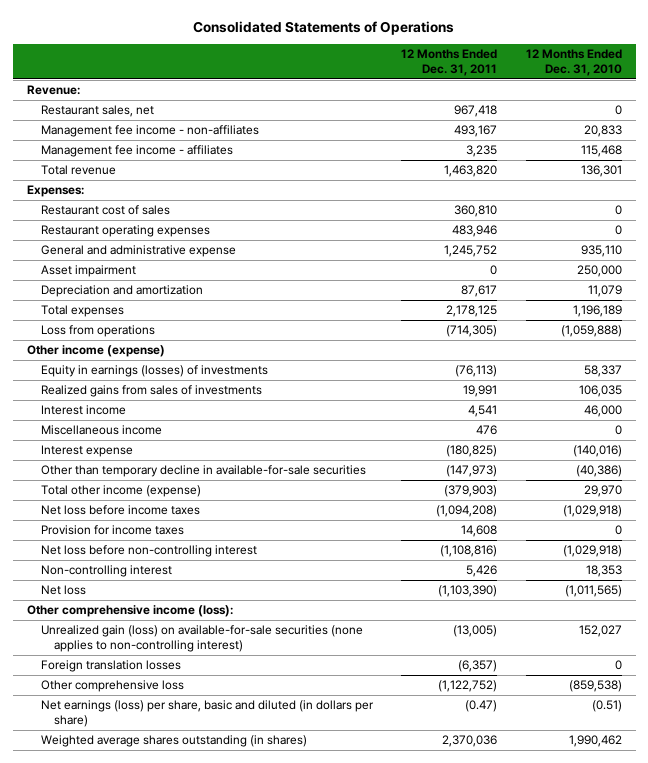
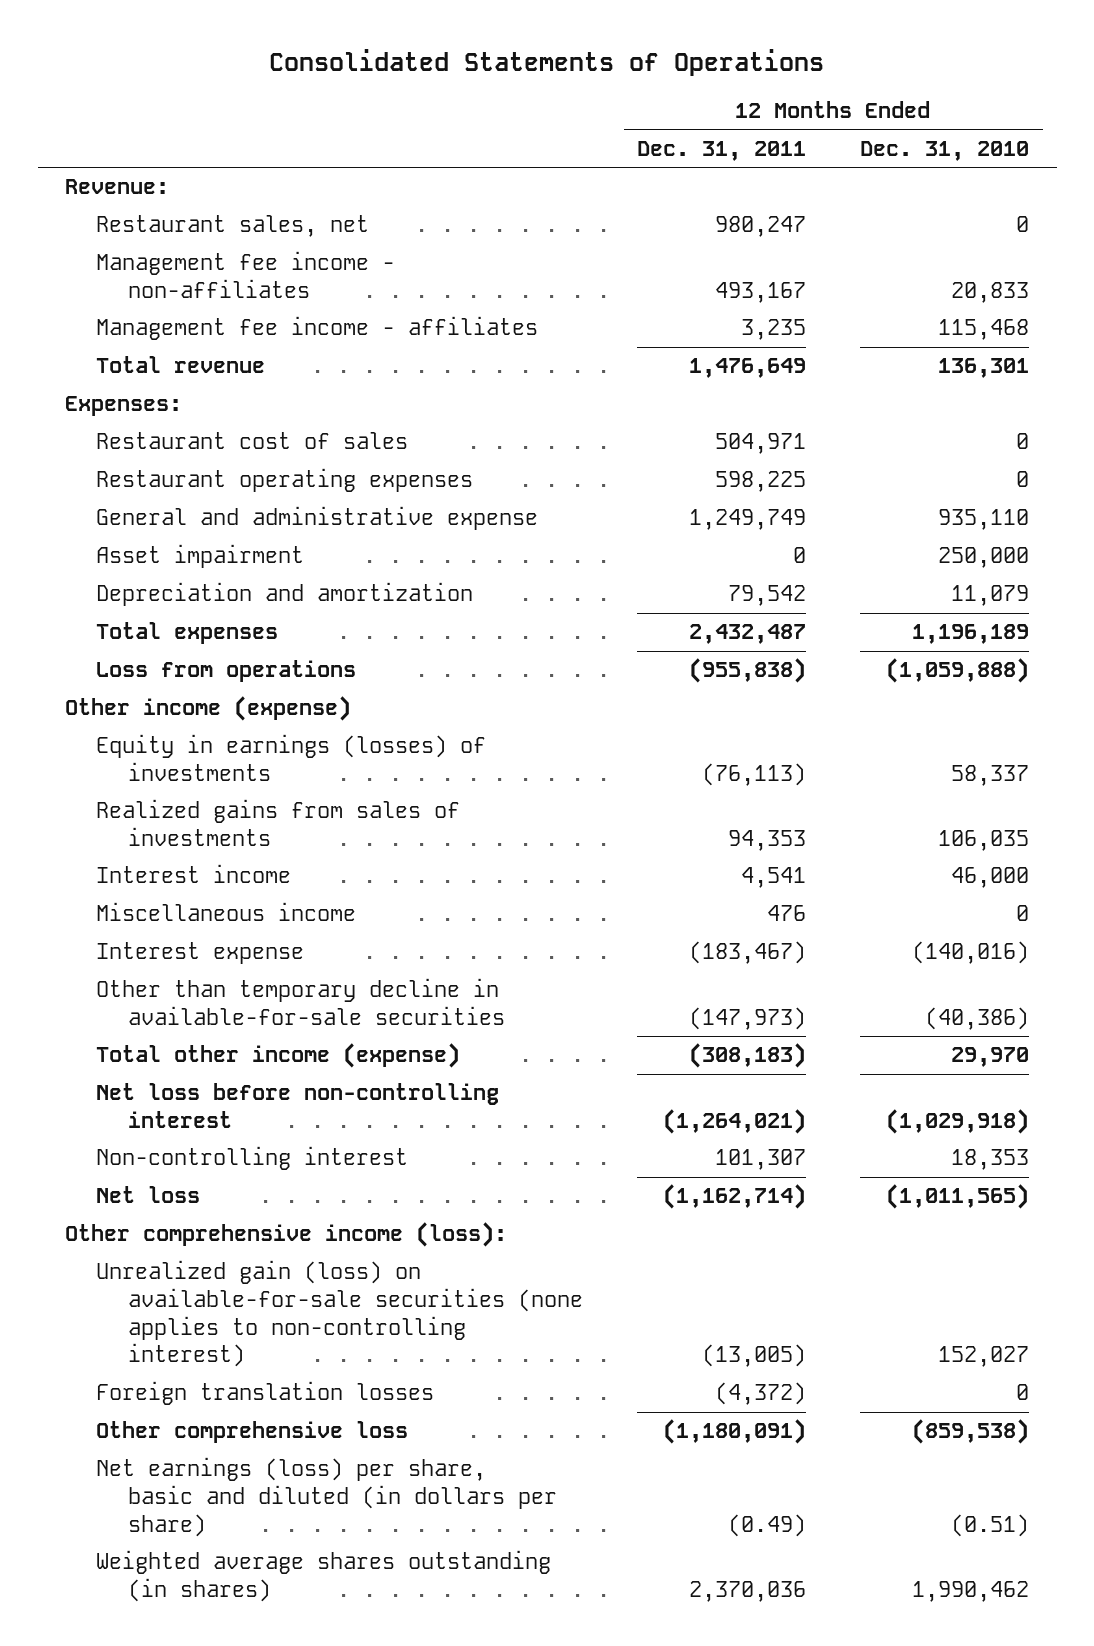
- Restaurant sales, net | 967,418 | 0
+ Restaurant sales, net | 980,247 | 0
- Total revenue | 1,463,820 | 136,301
+ Total revenue | 1,476,649 | 136,301
- Restaurant cost of sales | 360,810 | 0
- Restaurant operating expenses | 483,946 | 0
- General and administrative expense | 1,245,752 | 935,110
+ Restaurant cost of sales | 504,971 | 0
+ Restaurant operating expenses | 598,225 | 0
+ General and administrative expense | 1,249,749 | 935,110
- Depreciation and amortization | 87,617 | 11,079
- Total expenses | 2,178,125 | 1,196,189
- Loss from operations | (714,305) | (1,059,888)
+ Depreciation and amortization | 79,542 | 11,079
+ Total expenses | 2,432,487 | 1,196,189
+ Loss from operations | (955,838) | (1,059,888)
- Realized gains from sales of investments | 19,991 | 106,035
+ Realized gains from sales of investments | 94,353 | 106,035
- Interest expense | (180,825) | (140,016)
+ Interest expense | (183,467) | (140,016)
- Total other income (expense) | (379,903) | 29,970
- Net loss before income taxes | (1,094,208) | (1,029,918)
- Provision for income taxes | 14,608 | 0
- Net loss before non-controlling interest | (1,108,816) | (1,029,918)
- Non-controlling interest | 5,426 | 18,353
- Net loss | (1,103,390) | (1,011,565)
+ Total other income (expense) | (308,183) | 29,970
+ Net loss before non-controlling interest | (1,264,021) | (1,029,918)
+ Non-controlling interest | 101,307 | 18,353
+ Net loss | (1,162,714) | (1,011,565)
- Foreign translation losses | (6,357) | 0
- Other comprehensive loss | (1,122,752) | (859,538)
- Net earnings (loss) per share, basic and diluted (in dollars per share) | (0.47) | (0.51)
+ Foreign translation losses | (4,372) | 0
+ Other comprehensive loss | (1,180,091) | (859,538)
+ Net earnings (loss) per share, basic and diluted (in dollars per share) | (0.49) | (0.51)

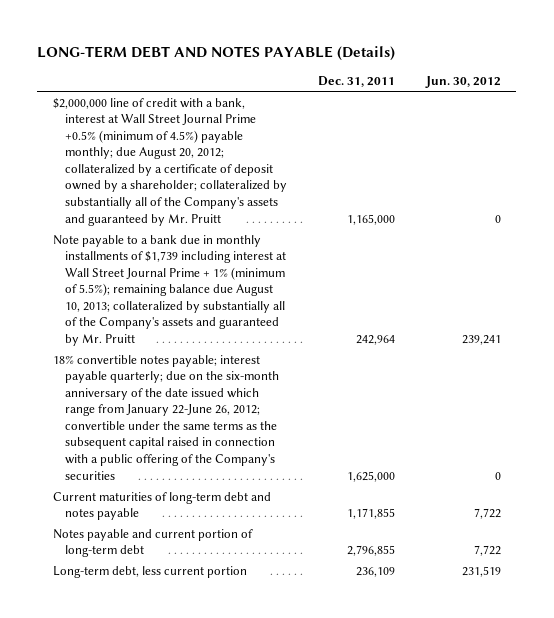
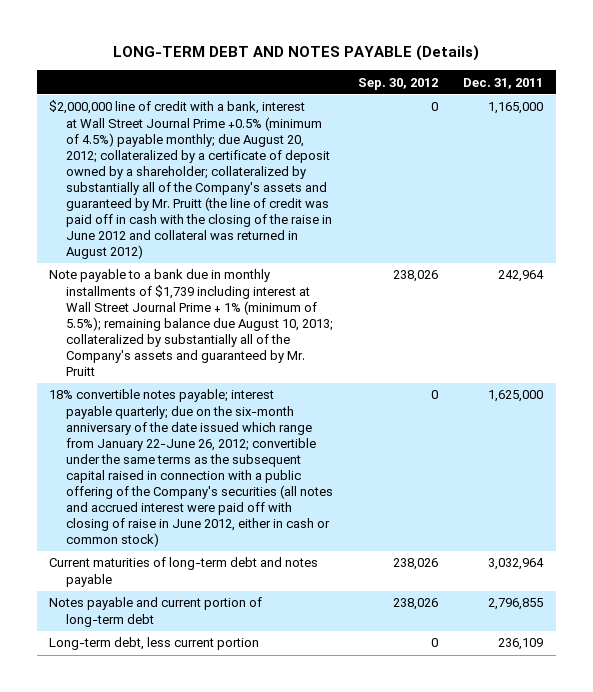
- | Dec. 31, 2011 | Jun. 30, 2012
+ | Sep. 30, 2012 | Dec. 31, 2011
- $2,000,000 line of credit with a bank, interest at Wall Street Journal Prime +0.5% (minimum of 4.5%) payable monthly; due August 20, 2012; collateralized by a certificate of deposit owned by a shareholder; collateralized by substantially all of the Company's assets and guaranteed by Mr. Pruitt | 1,165,000 | 0
+ $2,000,000 line of credit with a bank, interest at Wall Street Journal Prime +0.5% (minimum of 4.5%) payable monthly; due August 20, 2012; collateralized by a certificate of deposit owned by a shareholder; collateralized by substantially all of the Company's assets and guaranteed by Mr. Pruitt (the line of credit was paid off in cash with the closing of the raise in June 2012 and collateral was returned in August 2012) | 0 | 1,165,000
- 18% convertible notes payable; interest payable quarterly; due on the six-month anniversary of the date issued which range from January 22-June 26, 2012; convertible under the same terms as the subsequent capital raised in connection with a public offering of the Company's securities | 1,625,000 | 0
- Current maturities of long-term debt and notes payable | 1,171,855 | 7,722
+ 18% convertible notes payable; interest payable quarterly; due on the six-month anniversary of the date issued which range from January 22-June 26, 2012; convertible under the same terms as the subsequent capital raised in connection with a public offering of the Company's securities (all notes and accrued interest were paid off with closing of raise in June 2012, either in cash or common stock) | 0 | 1,625,000
+ Current maturities of long-term debt and notes payable | 238,026 | 3,032,964

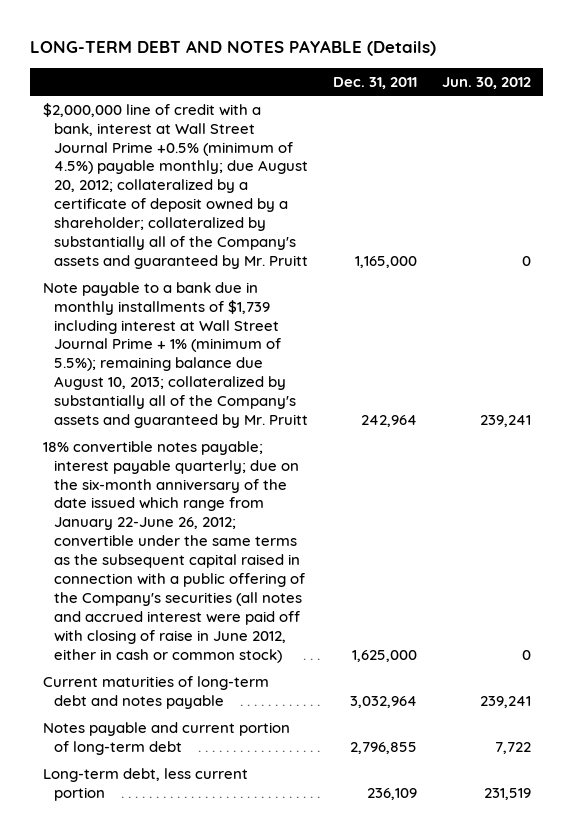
- | Sep. 30, 2012 | Dec. 31, 2011
+ | Dec. 31, 2011 | Jun. 30, 2012
- $2,000,000 line of credit with a bank, interest at Wall Street Journal Prime +0.5% (minimum of 4.5%) payable monthly; due August 20, 2012; collateralized by a certificate of deposit owned by a shareholder; collateralized by substantially all of the Company's assets and guaranteed by Mr. Pruitt (the line of credit was paid off in cash with the closing of the raise in June 2012 and collateral was returned in August 2012) | 0 | 1,165,000
+ $2,000,000 line of credit with a bank, interest at Wall Street Journal Prime +0.5% (minimum of 4.5%) payable monthly; due August 20, 2012; collateralized by a certificate of deposit owned by a shareholder; collateralized by substantially all of the Company's assets and guaranteed by Mr. Pruitt | 1,165,000 | 0

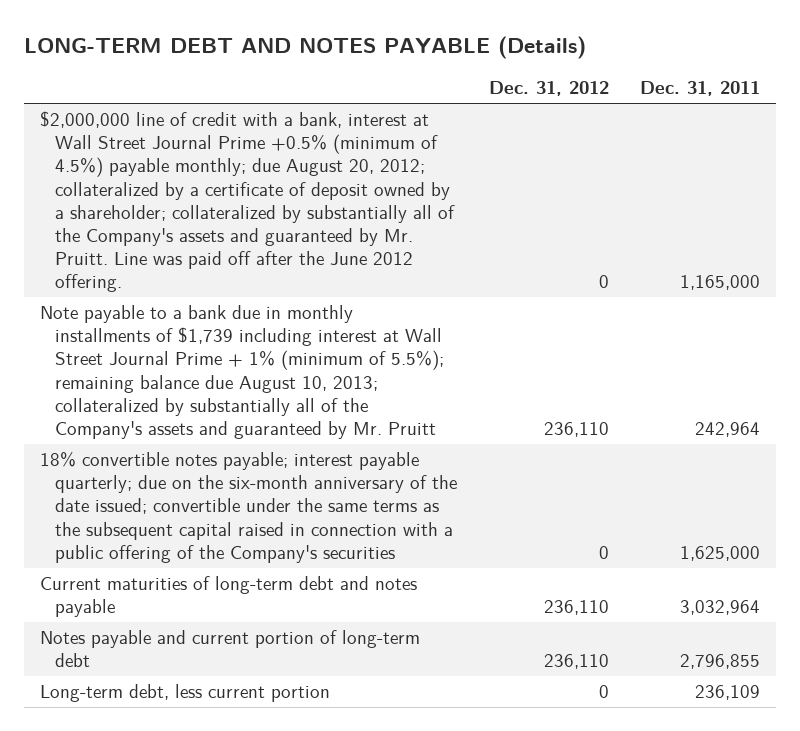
- | Dec. 31, 2011 | Jun. 30, 2012
+ | Dec. 31, 2012 | Dec. 31, 2011
- $2,000,000 line of credit with a bank, interest at Wall Street Journal Prime +0.5% (minimum of 4.5%) payable monthly; due August 20, 2012; collateralized by a certificate of deposit owned by a shareholder; collateralized by substantially all of the Company's assets and guaranteed by Mr. Pruitt | 1,165,000 | 0
+ $2,000,000 line of credit with a bank, interest at Wall Street Journal Prime +0.5% (minimum of 4.5%) payable monthly; due August 20, 2012; collateralized by a certificate of deposit owned by a shareholder; collateralized by substantially all of the Company's assets and guaranteed by Mr. Pruitt. Line was paid off after the June 2012 offering. | 0 | 1,165,000
- 18% convertible notes payable; interest payable quarterly; due on the six-month anniversary of the date issued which range from January 22-June 26, 2012; convertible under the same terms as the subsequent capital raised in connection with a public offering of the Company's securities (all notes and accrued interest were paid off with closing of raise in June 2012, either in cash or common stock) | 1,625,000 | 0
+ 18% convertible notes payable; interest payable quarterly; due on the six-month anniversary of the date issued; convertible under the same terms as the subsequent capital raised in connection with a public offering of the Company's securities | 0 | 1,625,000

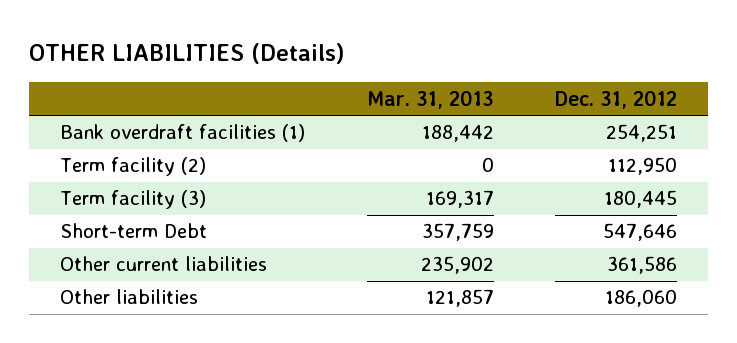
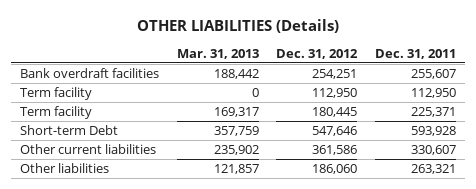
- | Mar. 31, 2013 | Dec. 31, 2012
+ | Mar. 31, 2013 | Dec. 31, 2012 | Dec. 31, 2011
- Bank overdraft facilities (1) | 188,442 | 254,251
- Term facility (2) | 0 | 112,950
- Term facility (3) | 169,317 | 180,445
+ Bank overdraft facilities | 188,442 | 254,251 | 255,607
+ Term facility | 0 | 112,950 | 112,950
+ Term facility | 169,317 | 180,445 | 225,371

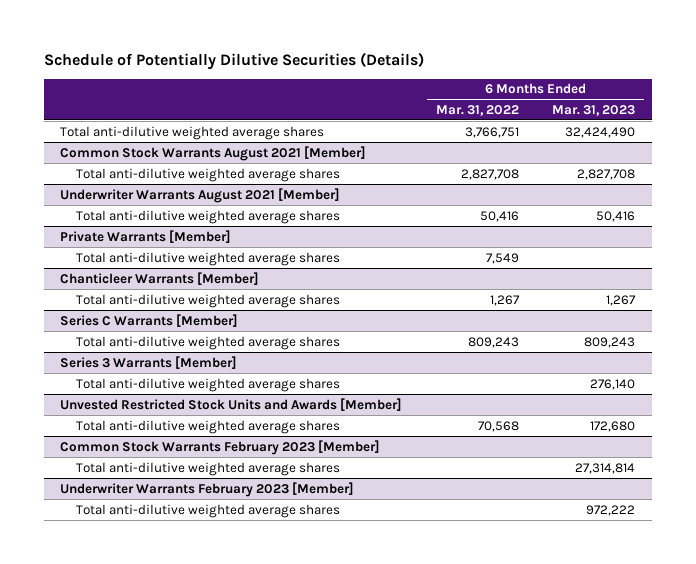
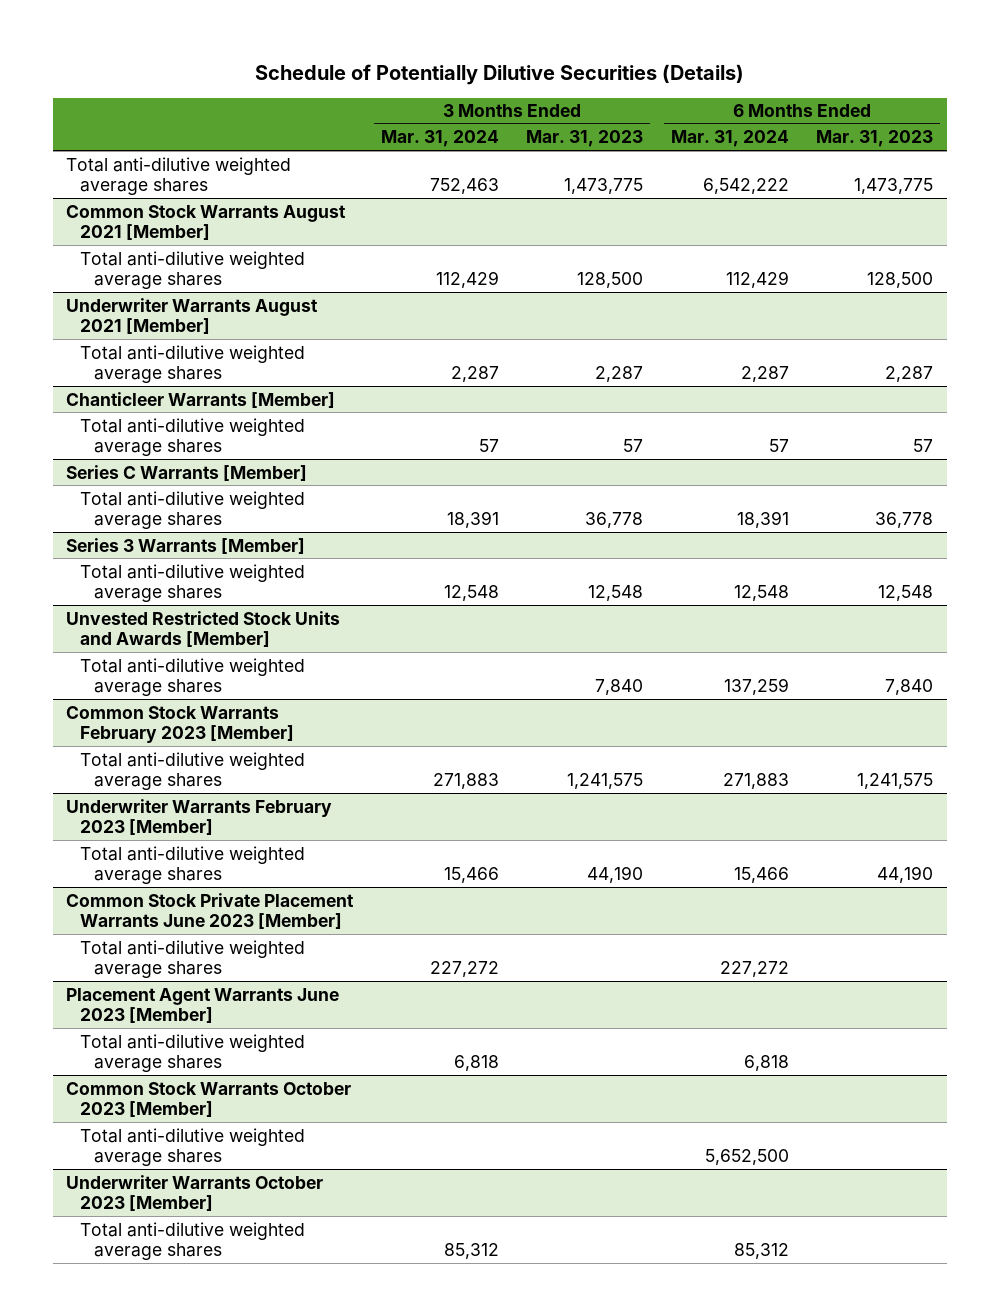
- | 6 Months Ended Mar. 31, 2022 | 6 Months Ended Mar. 31, 2023
+ | 3 Months Ended Mar. 31, 2024 | 3 Months Ended Mar. 31, 2023 | 6 Months Ended Mar. 31, 2024 | 6 Months Ended Mar. 31, 2023
- Total anti-dilutive weighted average shares | 3,766,751 | 32,424,490
+ Total anti-dilutive weighted average shares | 752,463 | 1,473,775 | 6,542,222 | 1,473,775
@ Common Stock Warrants August 2021 [Member]
- Total anti-dilutive weighted average shares | 2,827,708 | 2,827,708
+ Total anti-dilutive weighted average shares | 112,429 | 128,500 | 112,429 | 128,500
@ Underwriter Warrants August 2021 [Member]
- Total anti-dilutive weighted average shares | 50,416 | 50,416
- Private Warrants [Member]
- Total anti-dilutive weighted average shares | 7,549 |
@ Underwriter Warrants August 2021 [Member]
+ Total anti-dilutive weighted average shares | 2,287 | 2,287 | 2,287 | 2,287
@ Chanticleer Warrants [Member]
- Total anti-dilutive weighted average shares | 1,267 | 1,267
+ Total anti-dilutive weighted average shares | 57 | 57 | 57 | 57
@ Series C Warrants [Member]
- Total anti-dilutive weighted average shares | 809,243 | 809,243
+ Total anti-dilutive weighted average shares | 18,391 | 36,778 | 18,391 | 36,778
@ Series 3 Warrants [Member]
- Total anti-dilutive weighted average shares | | 276,140
+ Total anti-dilutive weighted average shares | 12,548 | 12,548 | 12,548 | 12,548
@ Unvested Restricted Stock Units and Awards [Member]
- Total anti-dilutive weighted average shares | 70,568 | 172,680
+ Total anti-dilutive weighted average shares | | 7,840 | 137,259 | 7,840
@ Common Stock Warrants February 2023 [Member]
- Total anti-dilutive weighted average shares | | 27,314,814
+ Total anti-dilutive weighted average shares | 271,883 | 1,241,575 | 271,883 | 1,241,575
@ Underwriter Warrants February 2023 [Member]
- Total anti-dilutive weighted average shares | | 972,222
+ Total anti-dilutive weighted average shares | 15,466 | 44,190 | 15,466 | 44,190
+ Common Stock Private Placement Warrants June 2023 [Member]
+ Total anti-dilutive weighted average shares | 227,272 | | 227,272 |
+ Placement Agent Warrants June 2023 [Member]
+ Total anti-dilutive weighted average shares | 6,818 | | 6,818 |
+ Common Stock Warrants October 2023 [Member]
+ Total anti-dilutive weighted average shares | | | 5,652,500 |
+ Underwriter Warrants October 2023 [Member]
+ Total anti-dilutive weighted average shares | 85,312 | | 85,312 |

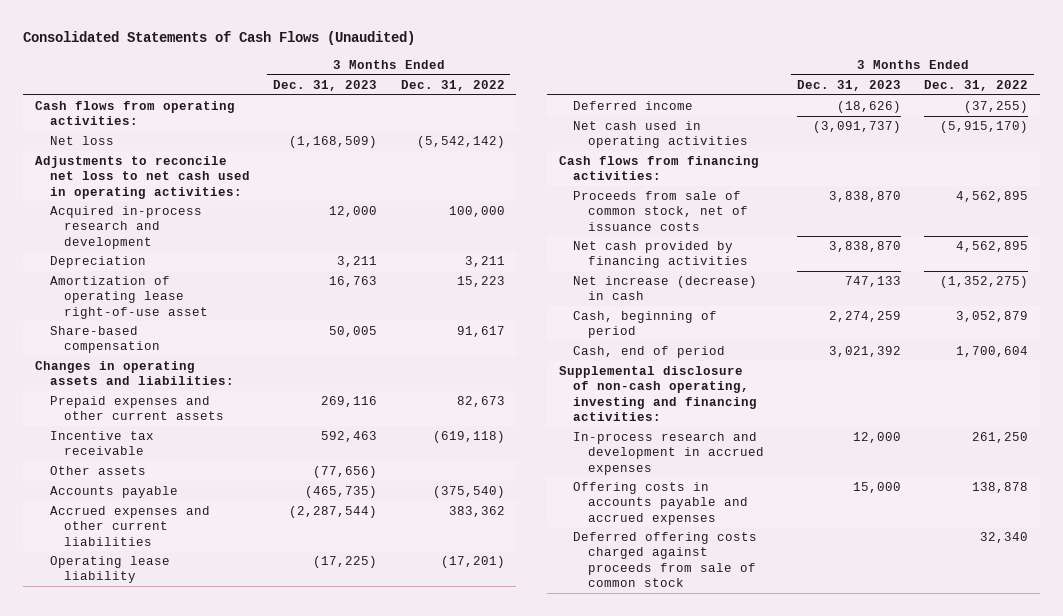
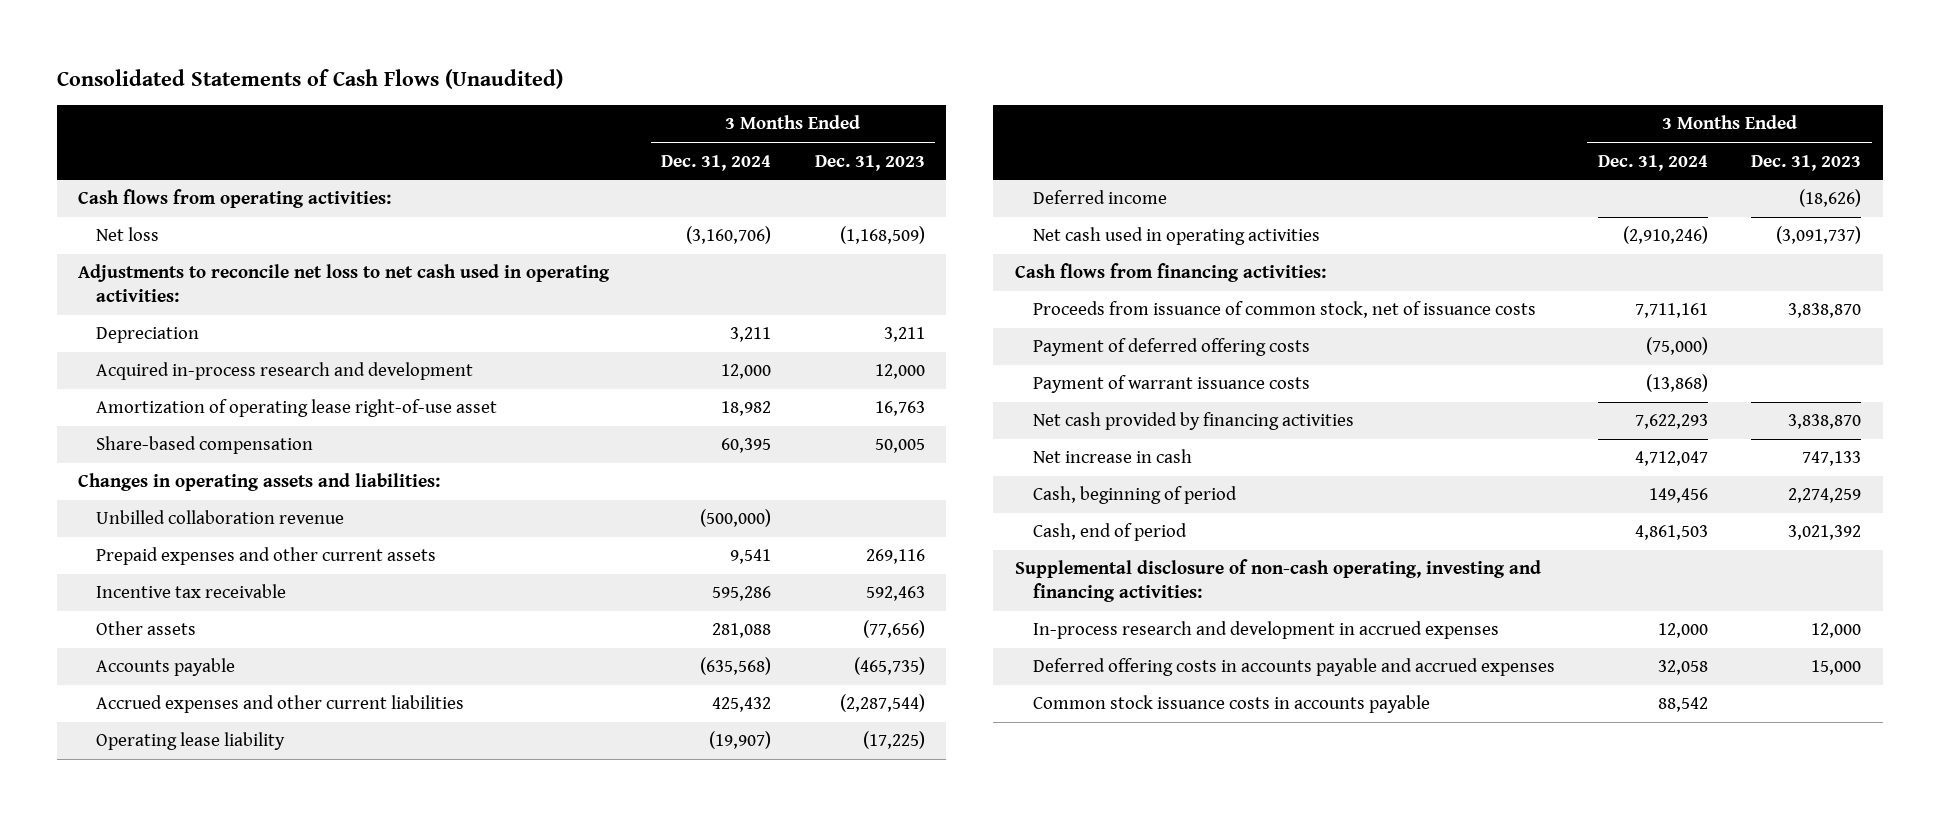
- | 3 Months Ended Dec. 31, 2023 | 3 Months Ended Dec. 31, 2022
+ | 3 Months Ended Dec. 31, 2024 | 3 Months Ended Dec. 31, 2023
moved down: Acquired in-process research and development | 12,000 | 12,000
+ Unbilled collaboration revenue | (500,000) |
- Proceeds from sale of common stock, net of issuance costs | 3,838,870 | 4,562,895
+ Proceeds from issuance of common stock, net of issuance costs | 7,711,161 | 3,838,870
+ Payment of deferred offering costs | (75,000) |
+ Payment of warrant issuance costs | (13,868) |
- Net increase (decrease) in cash | 747,133 | (1,352,275)
+ Net increase in cash | 4,712,047 | 747,133
- Offering costs in accounts payable and accrued expenses | 15,000 | 138,878
- Deferred offering costs charged against proceeds from sale of common stock | | 32,340
+ Deferred offering costs in accounts payable and accrued expenses | 32,058 | 15,000
+ Common stock issuance costs in accounts payable | 88,542 |

